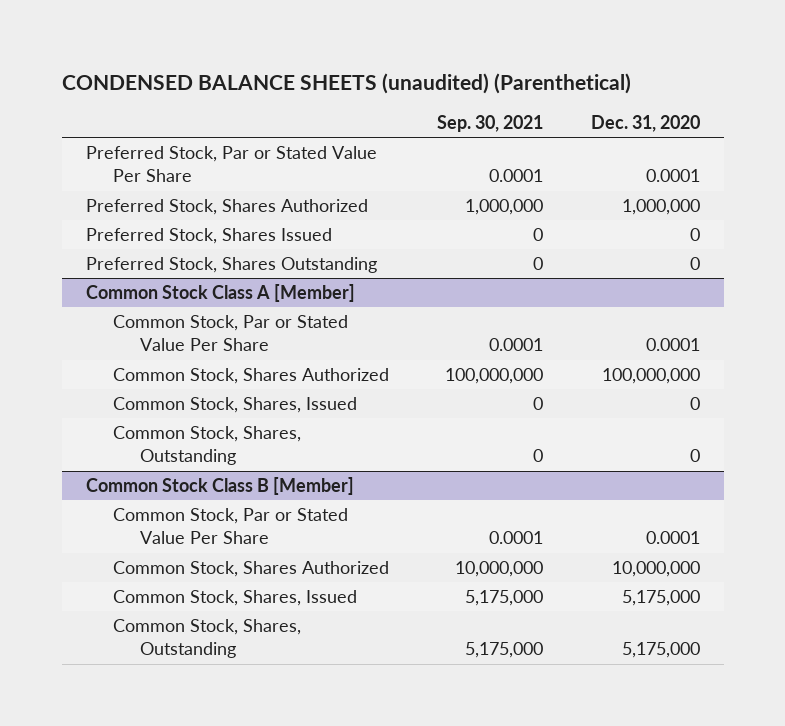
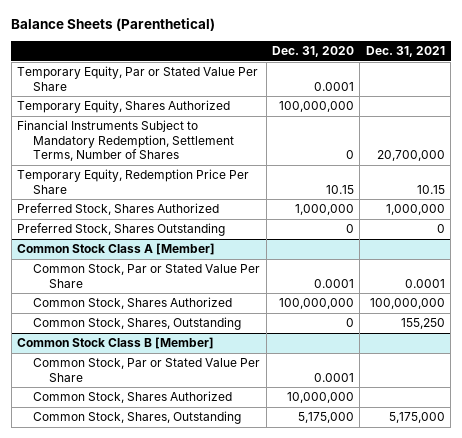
- CONDENSED BALANCE SHEETS (unaudited) (Parenthetical)
+ Balance Sheets (Parenthetical)
- | Sep. 30, 2021 | Dec. 31, 2020
+ | Dec. 31, 2020 | Dec. 31, 2021
- Preferred Stock, Par or Stated Value Per Share | 0.0001 | 0.0001
+ Temporary Equity, Par or Stated Value Per Share | 0.0001 |
+ Temporary Equity, Shares Authorized | 100,000,000 |
+ Financial Instruments Subject to Mandatory Redemption, Settlement Terms, Number of Shares | 0 | 20,700,000
+ Temporary Equity, Redemption Price Per Share | 10.15 | 10.15
- Preferred Stock, Shares Issued | 0 | 0
@ Common Stock Class A [Member]
- Common Stock, Shares, Issued | 0 | 0
@ Common Stock Class B [Member]
- Common Stock, Shares, Issued | 5,175,000 | 5,175,000

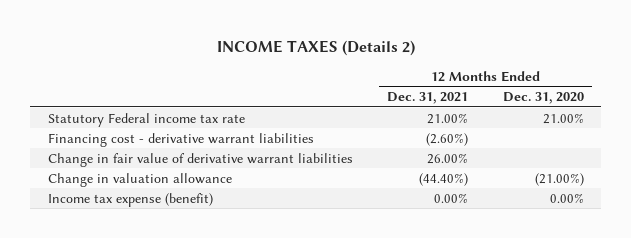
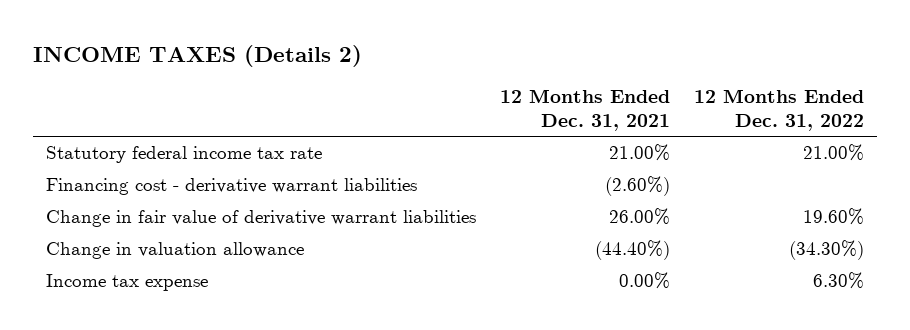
- | 12 Months Ended Dec. 31, 2021 | 12 Months Ended Dec. 31, 2020
+ | 12 Months Ended Dec. 31, 2021 | 12 Months Ended Dec. 31, 2022
- Statutory Federal income tax rate | 21.00% | 21.00%
+ Statutory federal income tax rate | 21.00% | 21.00%
- Income tax expense (benefit) | 0.00% | 0.00%
+ Income tax expense | 0.00% | 6.30%

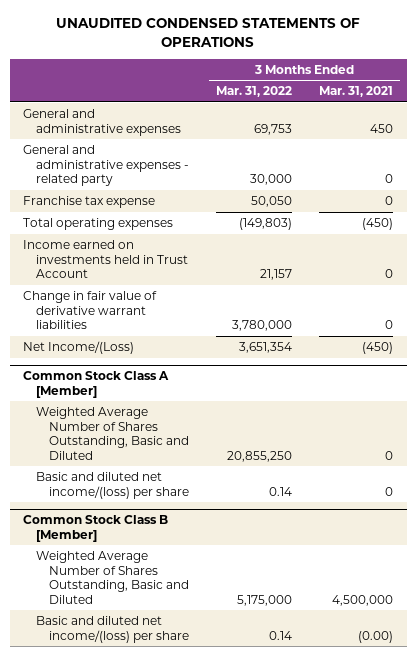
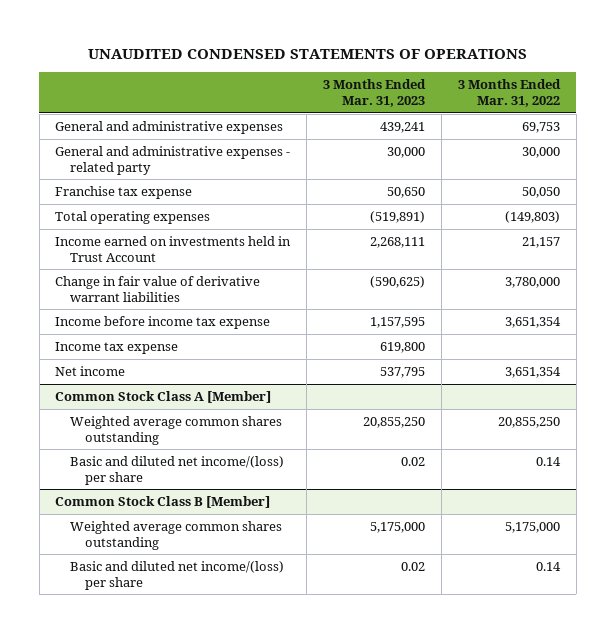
- | 3 Months Ended Mar. 31, 2022 | 3 Months Ended Mar. 31, 2021
+ | 3 Months Ended Mar. 31, 2023 | 3 Months Ended Mar. 31, 2022
- Net Income/(Loss) | 3,651,354 | (450)
+ Income before income tax expense | 1,157,595 | 3,651,354
+ Income tax expense | 619,800 |
+ Net income | 537,795 | 3,651,354
@ Common Stock Class A [Member]
- Weighted Average Number of Shares Outstanding, Basic and Diluted | 20,855,250 | 0
+ Weighted average common shares outstanding | 20,855,250 | 20,855,250
@ Common Stock Class B [Member]
- Weighted Average Number of Shares Outstanding, Basic and Diluted | 5,175,000 | 4,500,000
+ Weighted average common shares outstanding | 5,175,000 | 5,175,000

